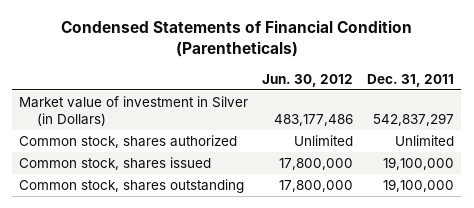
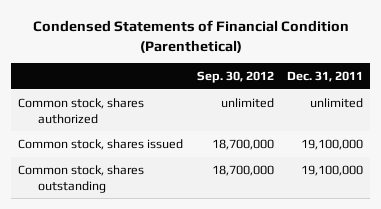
- Condensed Statements of Financial Condition (Parentheticals)
+ Condensed Statements of Financial Condition (Parenthetical)
- | Jun. 30, 2012 | Dec. 31, 2011
+ | Sep. 30, 2012 | Dec. 31, 2011
- Market value of investment in Silver (in Dollars) | 483,177,486 | 542,837,297
- Common stock, shares authorized | Unlimited | Unlimited
+ Common stock, shares authorized | unlimited | unlimited

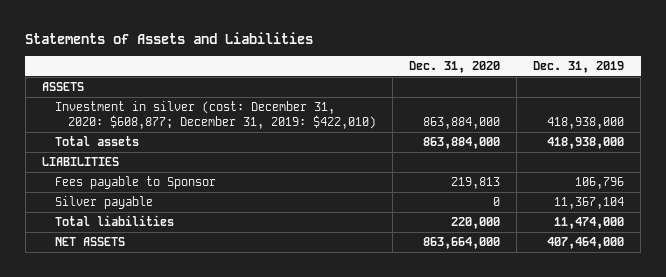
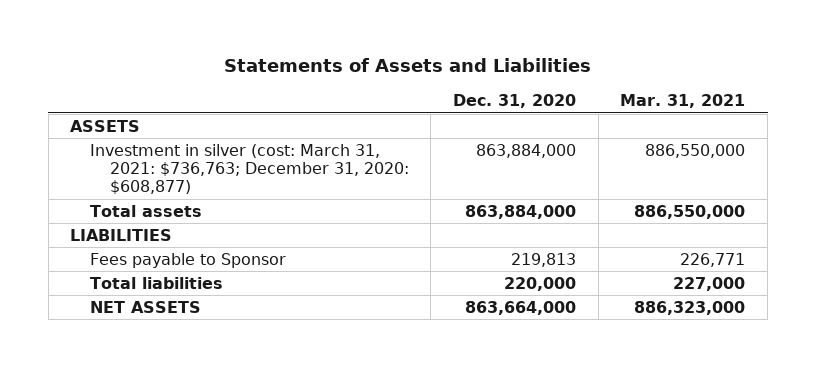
- | Dec. 31, 2020 | Dec. 31, 2019
+ | Dec. 31, 2020 | Mar. 31, 2021
- Investment in silver (cost: December 31, 2020: $608,877; December 31, 2019: $422,010) | 863,884,000 | 418,938,000
+ Investment in silver (cost: March 31, 2021: $736,763; December 31, 2020: $608,877) | 863,884,000 | 886,550,000
- Silver payable | 0 | 11,367,104

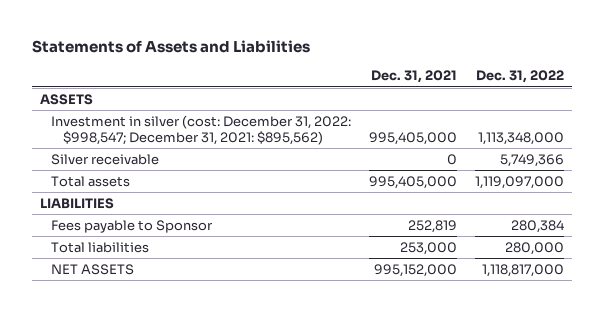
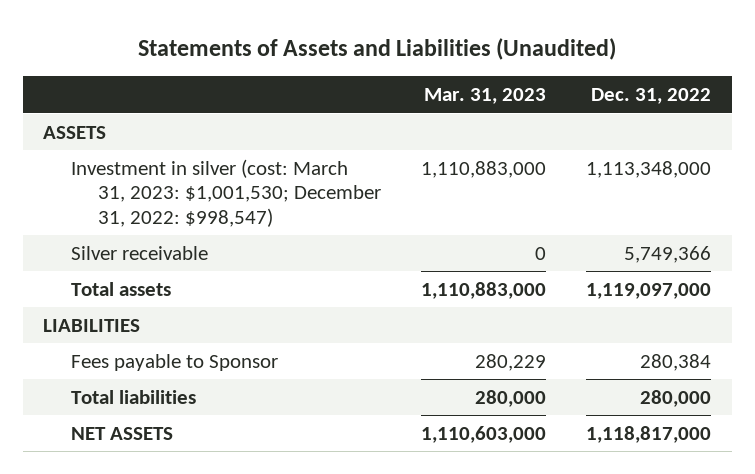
- Statements of Assets and Liabilities
+ Statements of Assets and Liabilities (Unaudited)
- | Dec. 31, 2021 | Dec. 31, 2022
+ | Mar. 31, 2023 | Dec. 31, 2022
- Investment in silver (cost: December 31, 2022: $998,547; December 31, 2021: $895,562) | 995,405,000 | 1,113,348,000
+ Investment in silver (cost: March 31, 2023: $1,001,530; December 31, 2022: $998,547) | 1,110,883,000 | 1,113,348,000

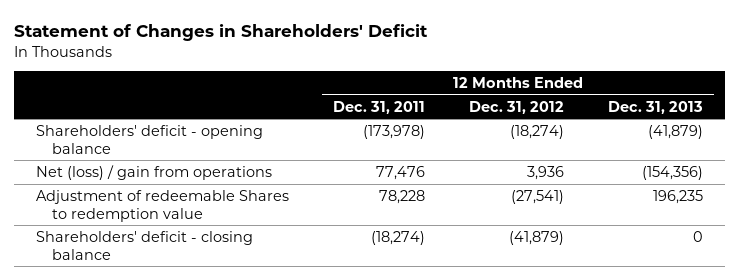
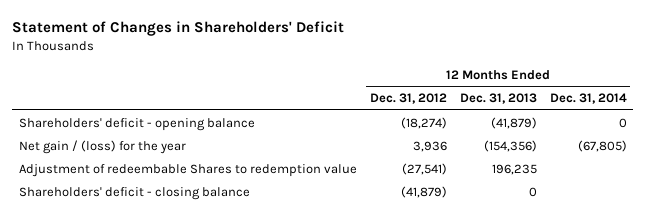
- | 12 Months Ended Dec. 31, 2011 | 12 Months Ended Dec. 31, 2012 | 12 Months Ended Dec. 31, 2013
+ | 12 Months Ended Dec. 31, 2012 | 12 Months Ended Dec. 31, 2013 | 12 Months Ended Dec. 31, 2014
- Net (loss) / gain from operations | 77,476 | 3,936 | (154,356)
- Adjustment of redeemable Shares to redemption value | 78,228 | (27,541) | 196,235
+ Net gain / (loss) for the year | 3,936 | (154,356) | (67,805)
+ Adjustment of redeembable Shares to redemption value | (27,541) | 196,235 |

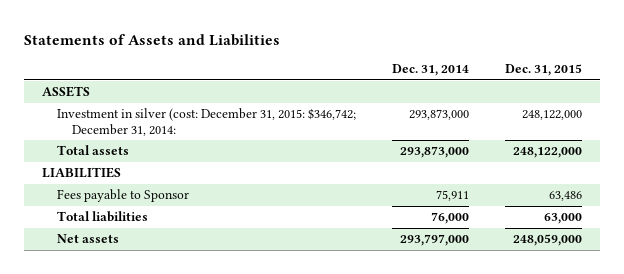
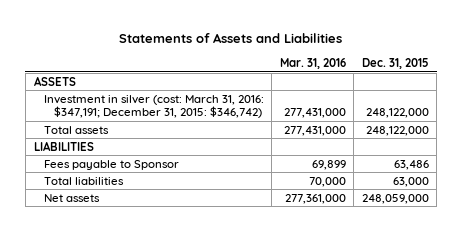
- | Dec. 31, 2014 | Dec. 31, 2015
+ | Mar. 31, 2016 | Dec. 31, 2015
- Investment in silver (cost: December 31, 2015: $346,742; December 31, 2014: | 293,873,000 | 248,122,000
+ Investment in silver (cost: March 31, 2016: $347,191; December 31, 2015: $346,742) | 277,431,000 | 248,122,000

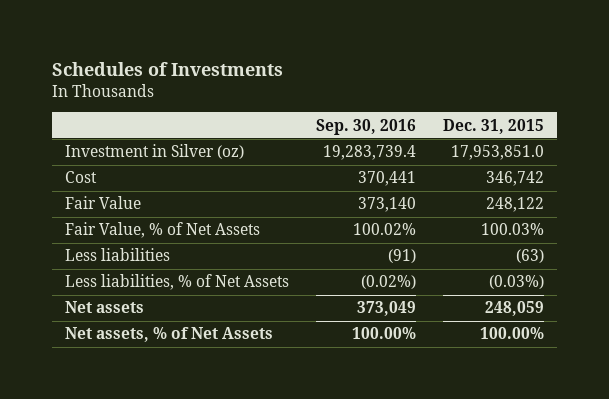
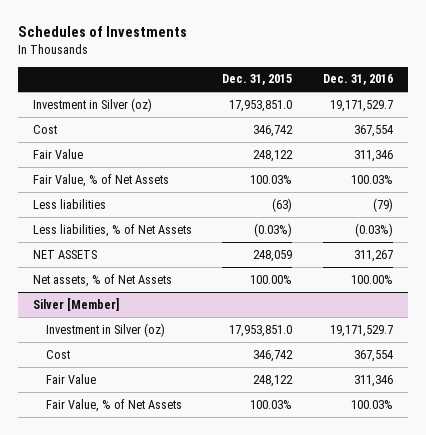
- | Sep. 30, 2016 | Dec. 31, 2015
+ | Dec. 31, 2015 | Dec. 31, 2016
- Net assets | 373,049 | 248,059
+ NET ASSETS | 248,059 | 311,267
+ Silver [Member]
+ Investment in Silver (oz) | 17,953,851.0 | 19,171,529.7
+ Cost | 346,742 | 367,554
+ Fair Value | 248,122 | 311,346
+ Fair Value, % of Net Assets | 100.03% | 100.03%

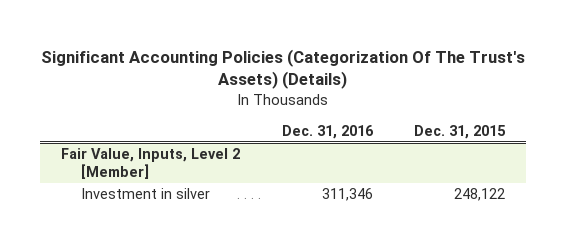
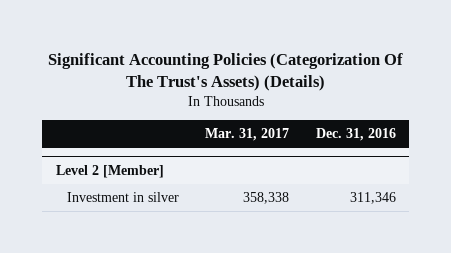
- | Dec. 31, 2016 | Dec. 31, 2015
+ | Mar. 31, 2017 | Dec. 31, 2016
- Fair Value, Inputs, Level 2 [Member]
+ Level 2 [Member]

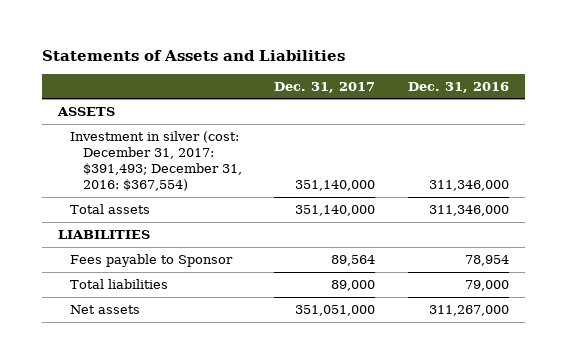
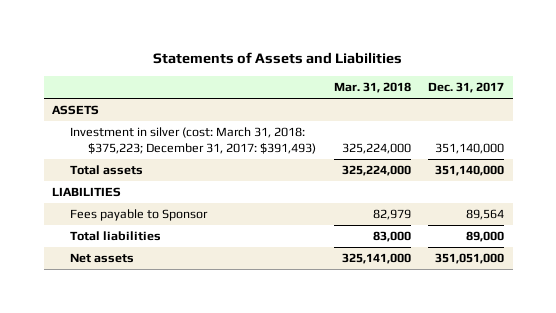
- | Dec. 31, 2017 | Dec. 31, 2016
+ | Mar. 31, 2018 | Dec. 31, 2017
- Investment in silver (cost: December 31, 2017: $391,493; December 31, 2016: $367,554) | 351,140,000 | 311,346,000
+ Investment in silver (cost: March 31, 2018: $375,223; December 31, 2017: $391,493) | 325,224,000 | 351,140,000

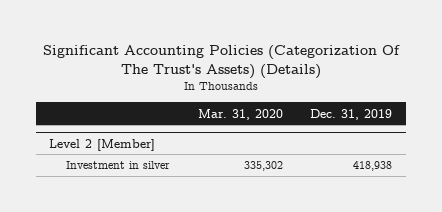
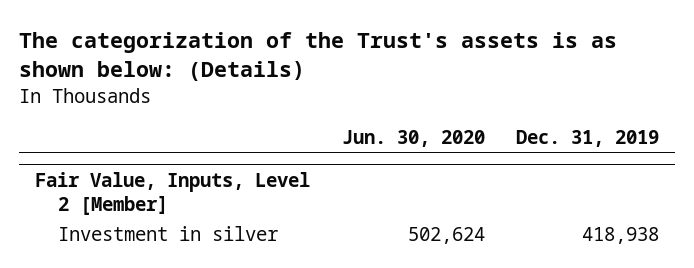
- Significant Accounting Policies (Categorization Of The Trust's Assets) (Details)
+ The categorization of the Trust's assets is as shown below: (Details)
- | Mar. 31, 2020 | Dec. 31, 2019
+ | Jun. 30, 2020 | Dec. 31, 2019
- Level 2 [Member]
+ Fair Value, Inputs, Level 2 [Member]

